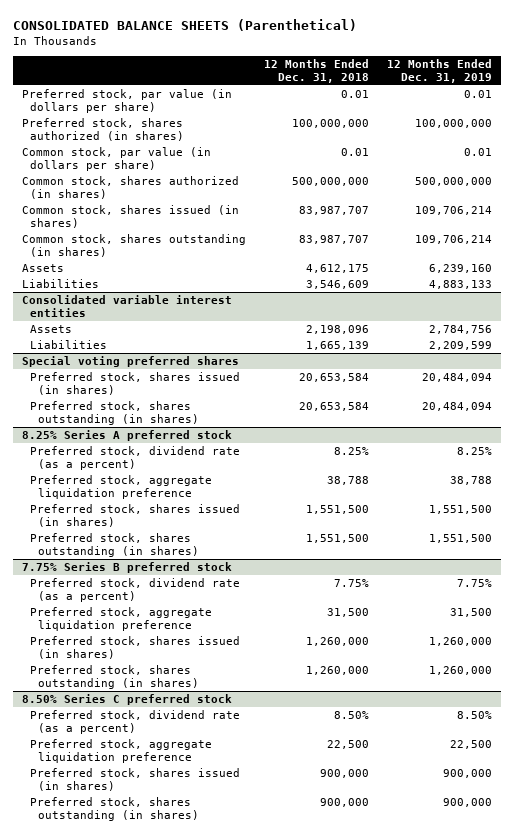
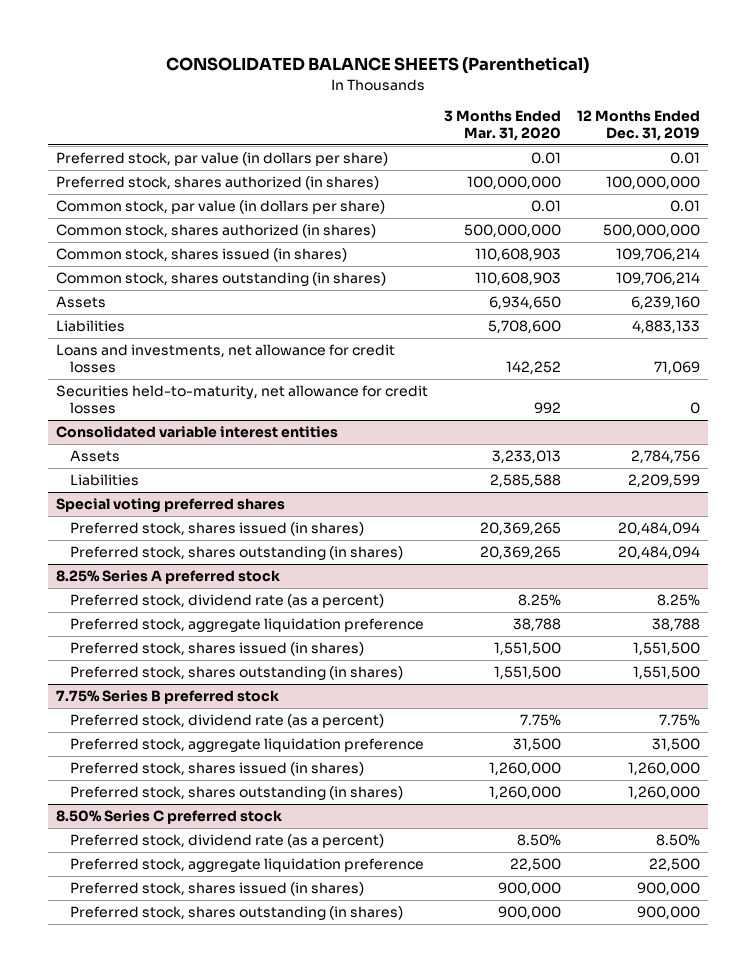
- | 12 Months Ended Dec. 31, 2018 | 12 Months Ended Dec. 31, 2019
+ | 3 Months Ended Mar. 31, 2020 | 12 Months Ended Dec. 31, 2019
+ Loans and investments, net allowance for credit losses | 142,252 | 71,069
+ Securities held-to-maturity, net allowance for credit losses | 992 | 0

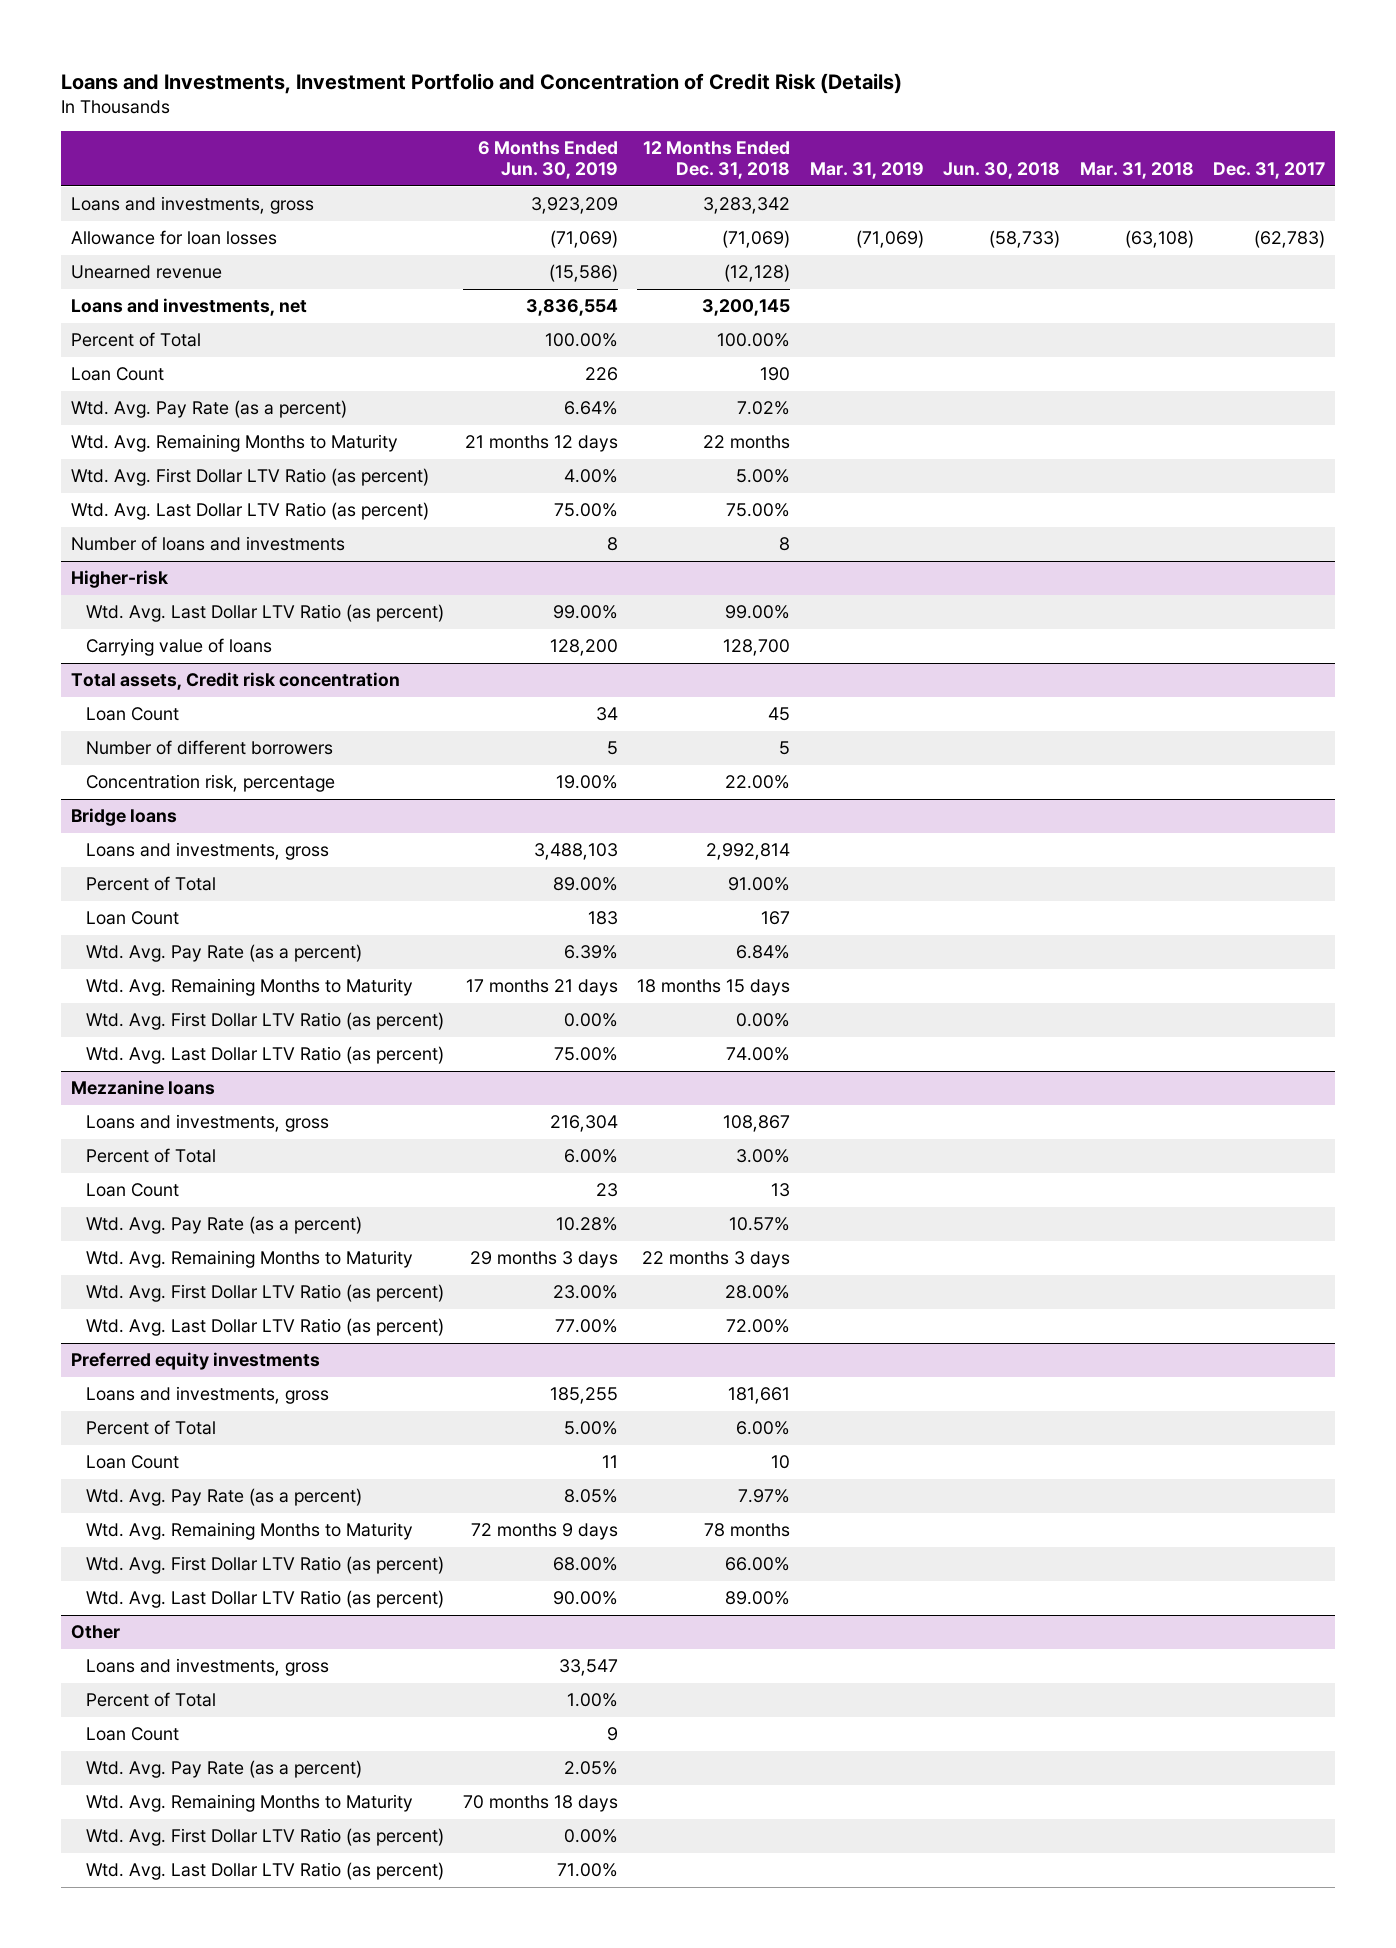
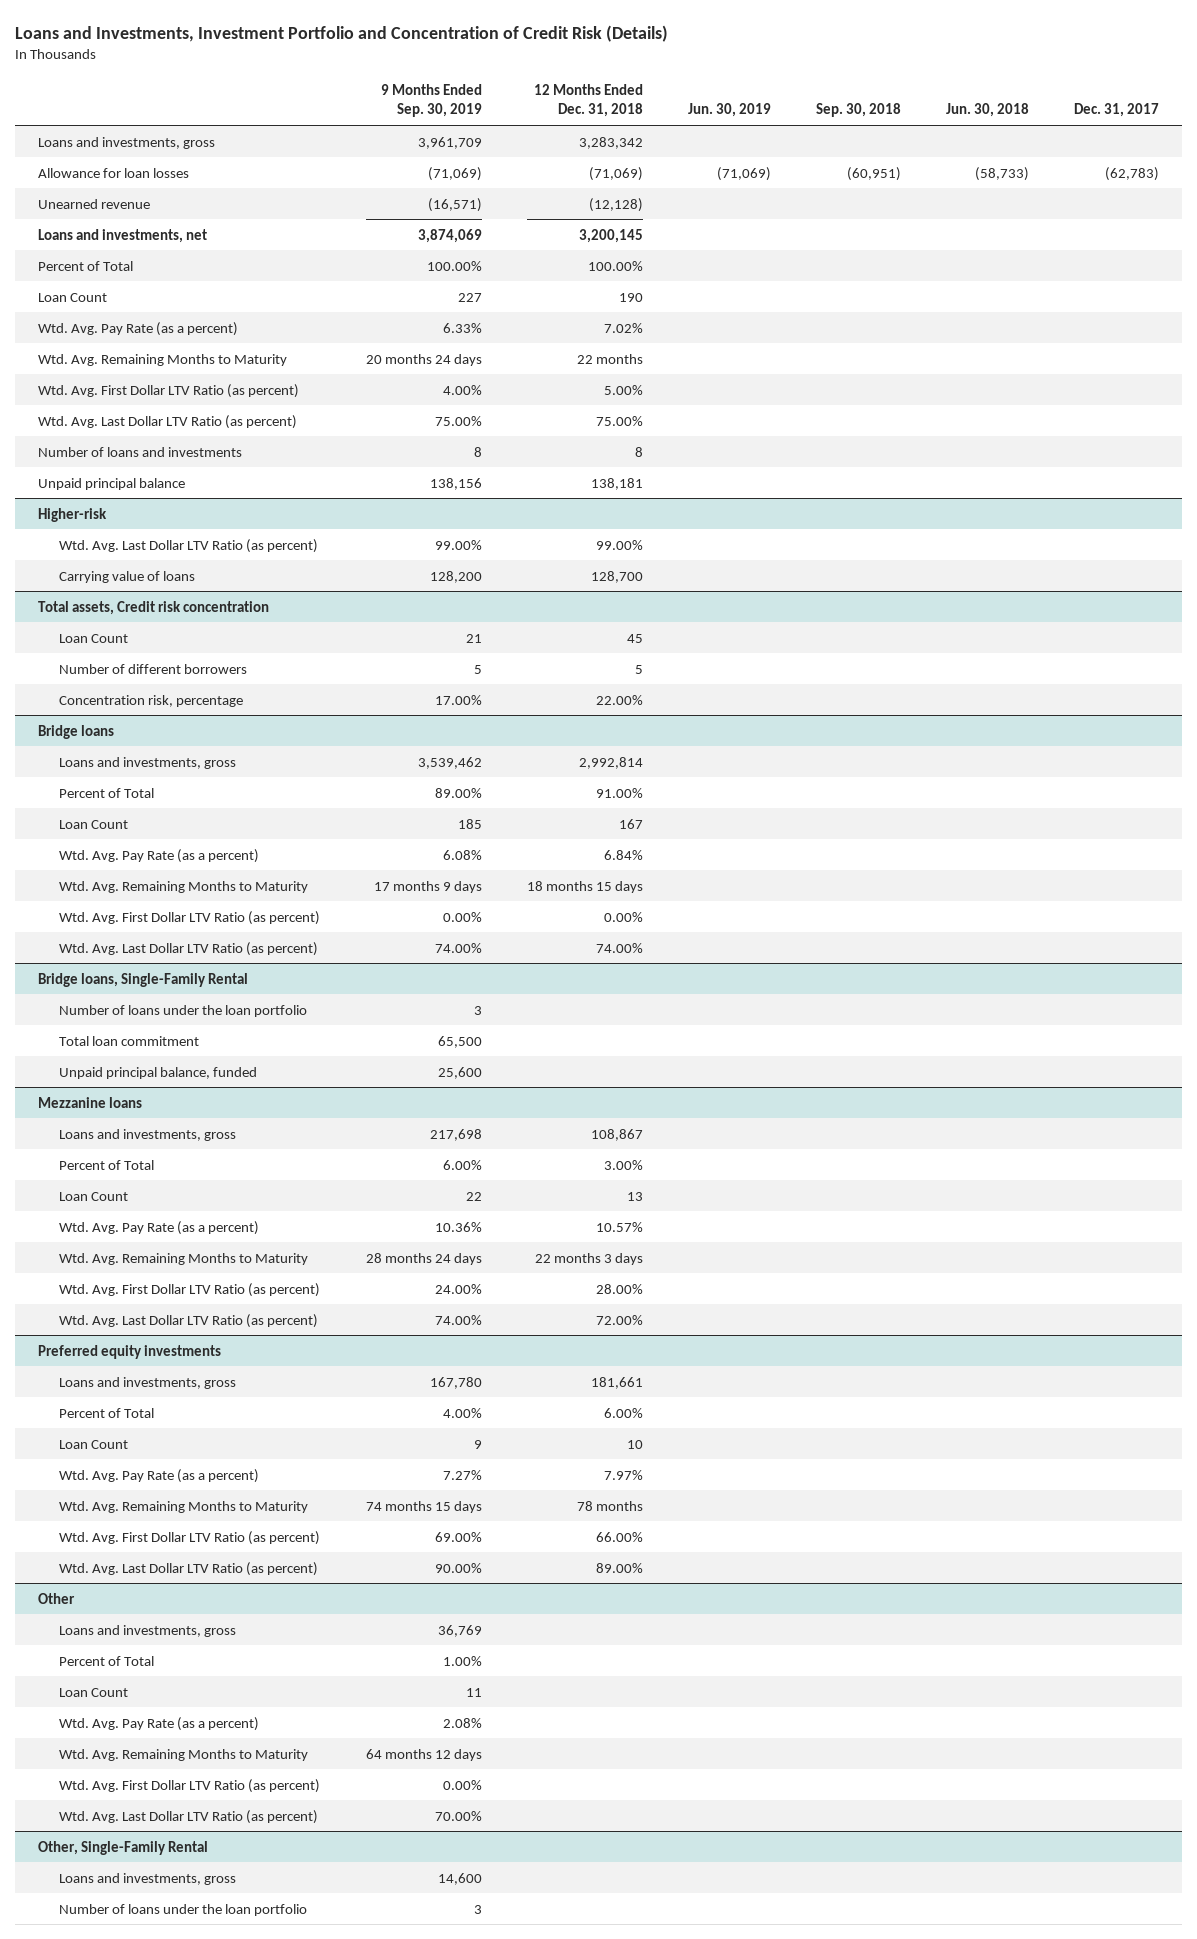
- | 6 Months Ended Jun. 30, 2019 | 12 Months Ended Dec. 31, 2018 | Mar. 31, 2019 | Jun. 30, 2018 | Mar. 31, 2018 | Dec. 31, 2017
+ | 9 Months Ended Sep. 30, 2019 | 12 Months Ended Dec. 31, 2018 | Jun. 30, 2019 | Sep. 30, 2018 | Jun. 30, 2018 | Dec. 31, 2017
+ Unpaid principal balance | 138,156 | 138,181 | | | |
+ Bridge loans, Single-Family Rental
+ Number of loans under the loan portfolio | 3 | | | | |
+ Total loan commitment | 65,500 | | | | |
+ Unpaid principal balance, funded | 25,600 | | | | |
+ Other, Single-Family Rental
+ Loans and investments, gross | 14,600 | | | | |
+ Number of loans under the loan portfolio | 3 | | | | |

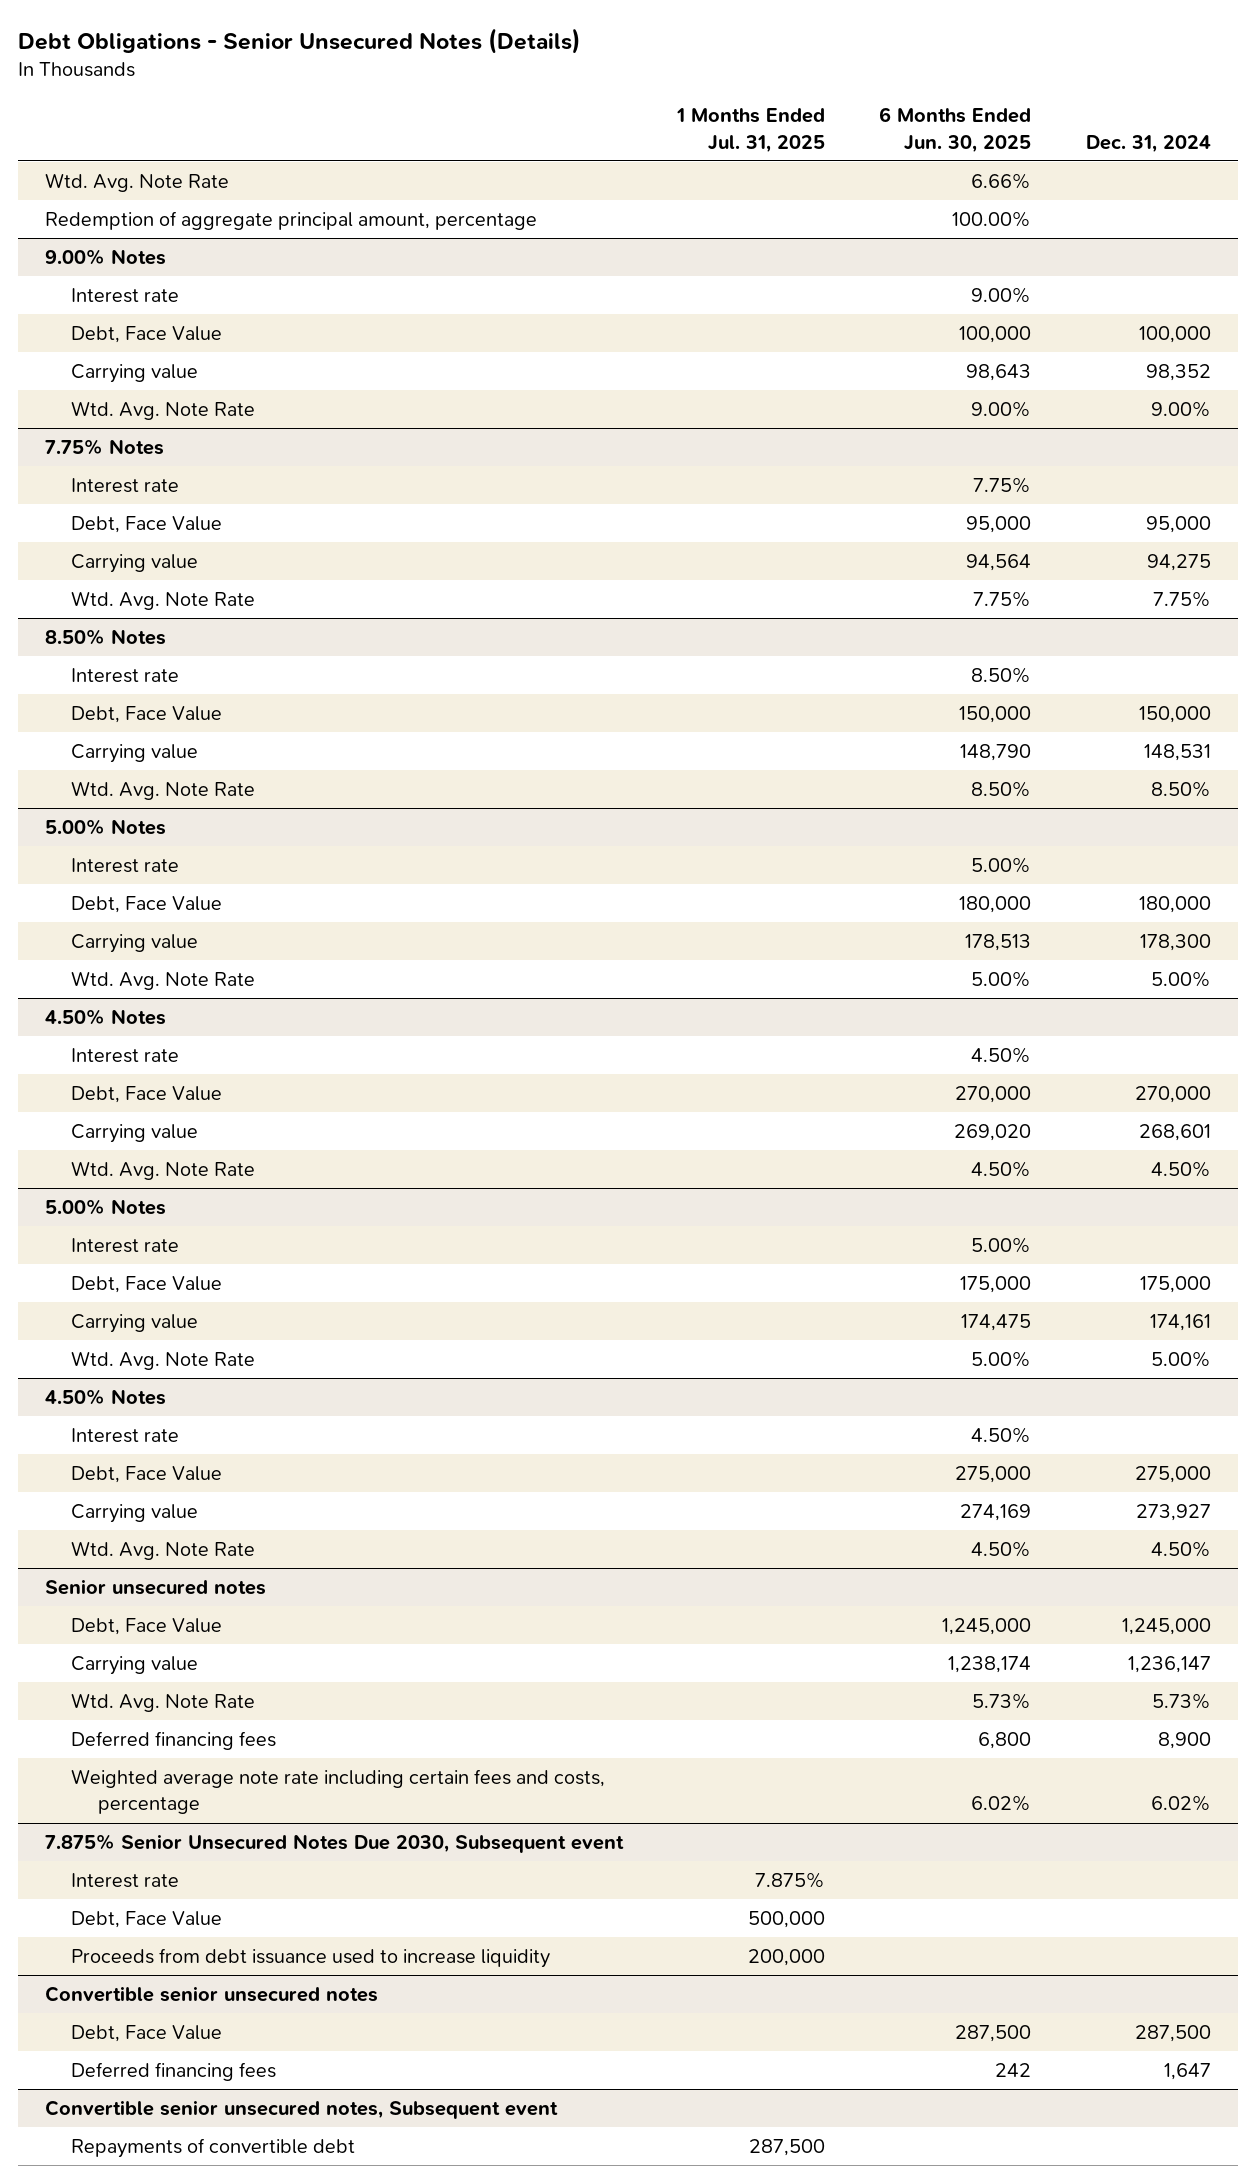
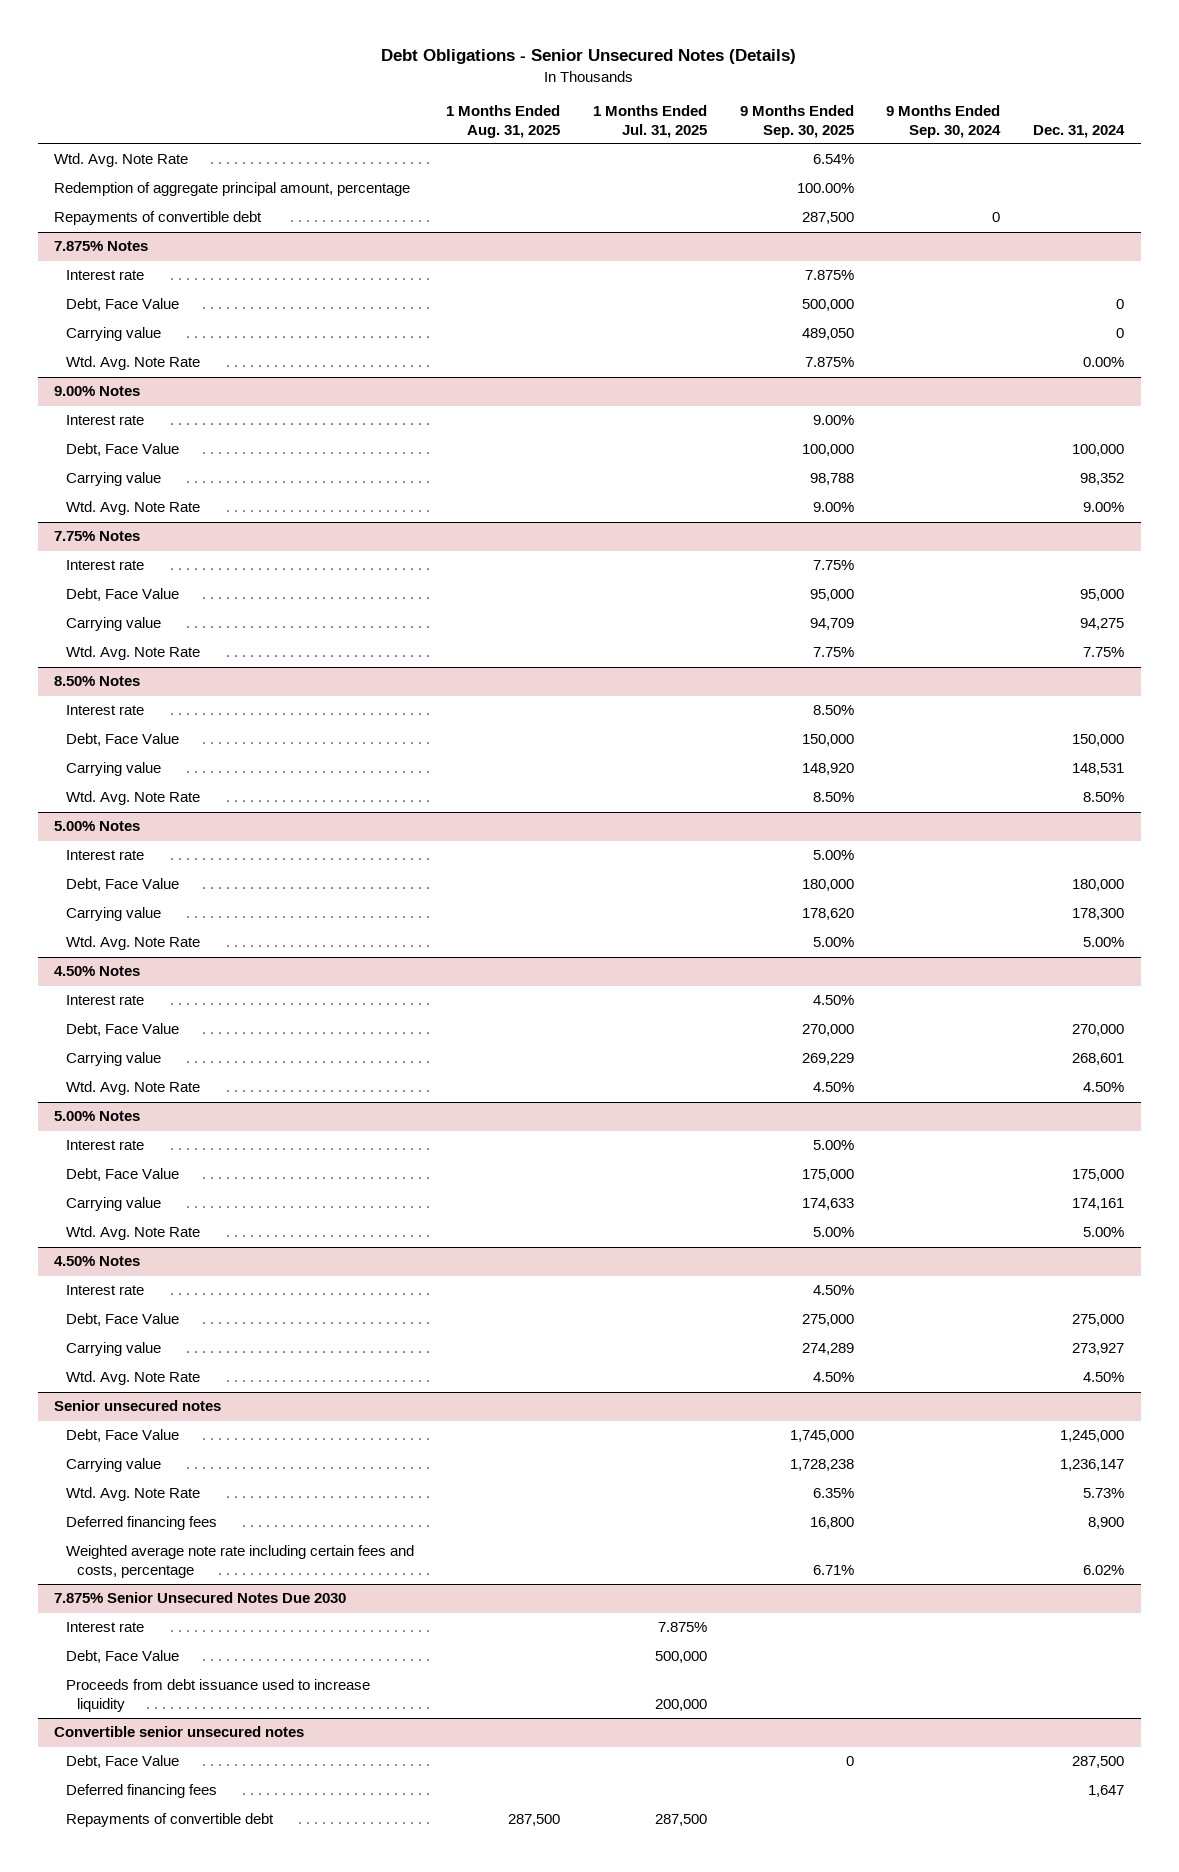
- | 1 Months Ended Jul. 31, 2025 | 6 Months Ended Jun. 30, 2025 | Dec. 31, 2024
+ | 1 Months Ended Aug. 31, 2025 | 1 Months Ended Jul. 31, 2025 | 9 Months Ended Sep. 30, 2025 | 9 Months Ended Sep. 30, 2024 | Dec. 31, 2024
+ Repayments of convertible debt | | | 287,500 | 0 |
+ 7.875% Notes
+ Interest rate | | | 7.875% | |
+ Debt, Face Value | | | 500,000 | | 0
+ Carrying value | | | 489,050 | | 0
+ Wtd. Avg. Note Rate | | | 7.875% | | 0.00%
- 7.875% Senior Unsecured Notes Due 2030, Subsequent event
+ 7.875% Senior Unsecured Notes Due 2030
- Convertible senior unsecured notes, Subsequent event

